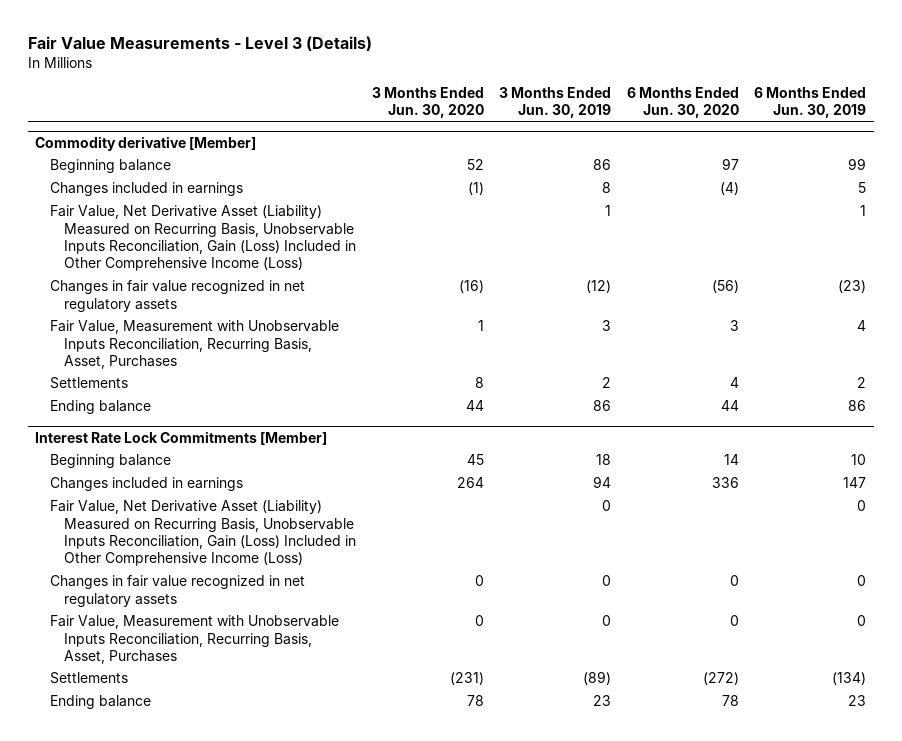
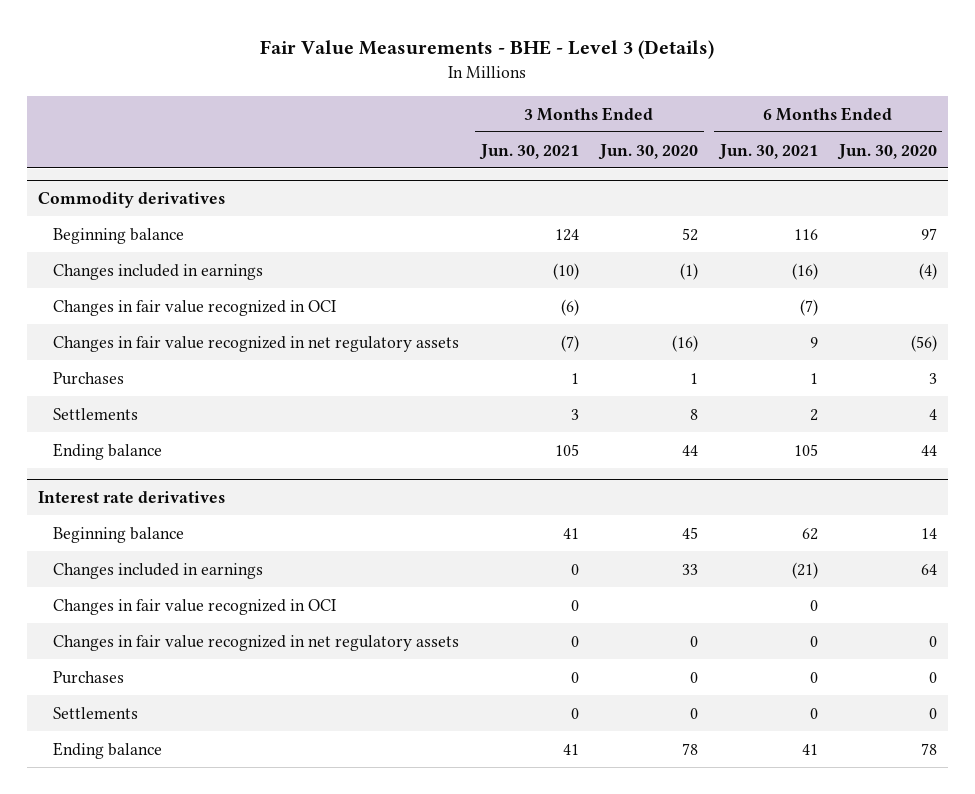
- Fair Value Measurements - Level 3 (Details)
+ Fair Value Measurements - BHE - Level 3 (Details)
- | 3 Months Ended Jun. 30, 2020 | 3 Months Ended Jun. 30, 2019 | 6 Months Ended Jun. 30, 2020 | 6 Months Ended Jun. 30, 2019
+ | 3 Months Ended Jun. 30, 2021 | 3 Months Ended Jun. 30, 2020 | 6 Months Ended Jun. 30, 2021 | 6 Months Ended Jun. 30, 2020
- Commodity derivative [Member]
+ Commodity derivatives
- Fair Value, Net Derivative Asset (Liability) Measured on Recurring Basis, Unobservable Inputs Reconciliation, Gain (Loss) Included in Other Comprehensive Income (Loss) | | 1 | | 1
+ Changes in fair value recognized in OCI | (6) | | (7) |
- Fair Value, Measurement with Unobservable Inputs Reconciliation, Recurring Basis, Asset, Purchases | 1 | 3 | 3 | 4
+ Purchases | 1 | 1 | 1 | 3
- Interest Rate Lock Commitments [Member]
+ Interest rate derivatives
- Changes included in earnings | 264 | 94 | 336 | 147
- Fair Value, Net Derivative Asset (Liability) Measured on Recurring Basis, Unobservable Inputs Reconciliation, Gain (Loss) Included in Other Comprehensive Income (Loss) | | 0 | | 0
+ Changes included in earnings | 0 | 33 | (21) | 64
+ Changes in fair value recognized in OCI | 0 | | 0 |
- Fair Value, Measurement with Unobservable Inputs Reconciliation, Recurring Basis, Asset, Purchases | 0 | 0 | 0 | 0
- Settlements | (231) | (89) | (272) | (134)
+ Purchases | 0 | 0 | 0 | 0
+ Settlements | 0 | 0 | 0 | 0

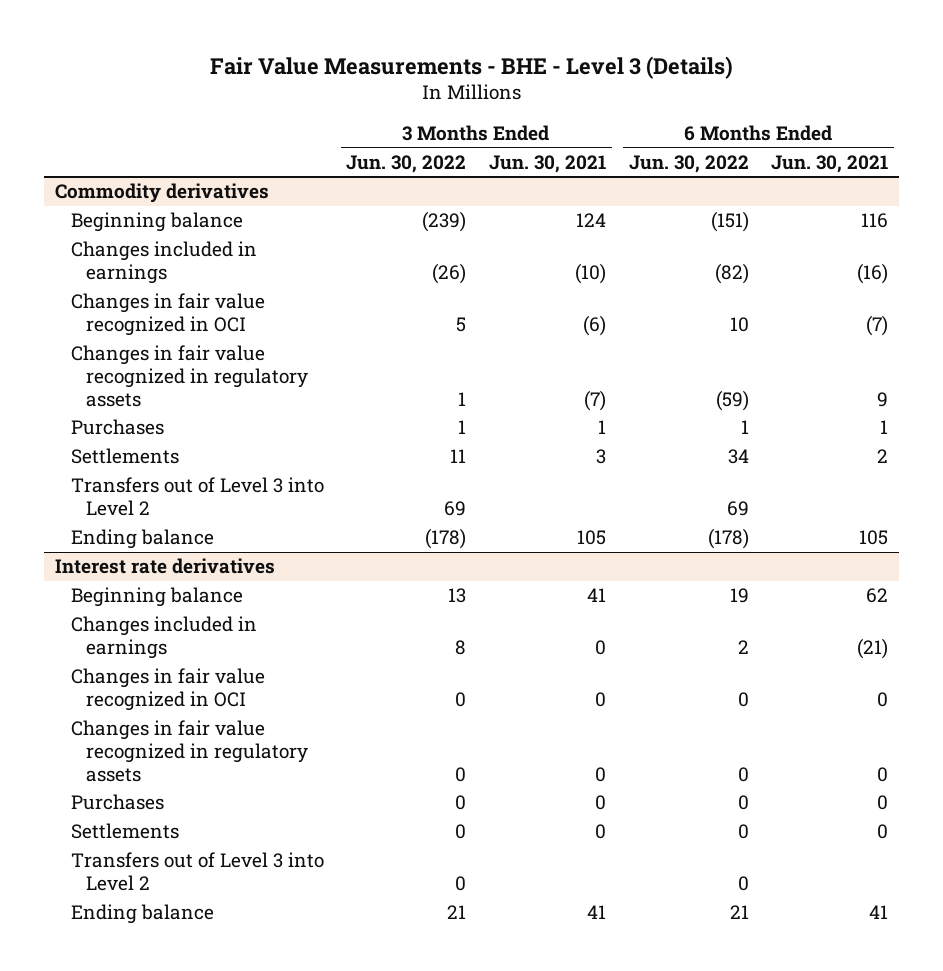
- | 3 Months Ended Jun. 30, 2021 | 3 Months Ended Jun. 30, 2020 | 6 Months Ended Jun. 30, 2021 | 6 Months Ended Jun. 30, 2020
+ | 3 Months Ended Jun. 30, 2022 | 3 Months Ended Jun. 30, 2021 | 6 Months Ended Jun. 30, 2022 | 6 Months Ended Jun. 30, 2021
@ Commodity derivatives
- Changes in fair value recognized in net regulatory assets | (7) | (16) | 9 | (56)
+ Changes in fair value recognized in regulatory assets | 1 | (7) | (59) | 9
+ Transfers out of Level 3 into Level 2 | 69 | | 69 |
@ Interest rate derivatives
- Changes in fair value recognized in net regulatory assets | 0 | 0 | 0 | 0
+ Changes in fair value recognized in regulatory assets | 0 | 0 | 0 | 0
+ Transfers out of Level 3 into Level 2 | 0 | | 0 |

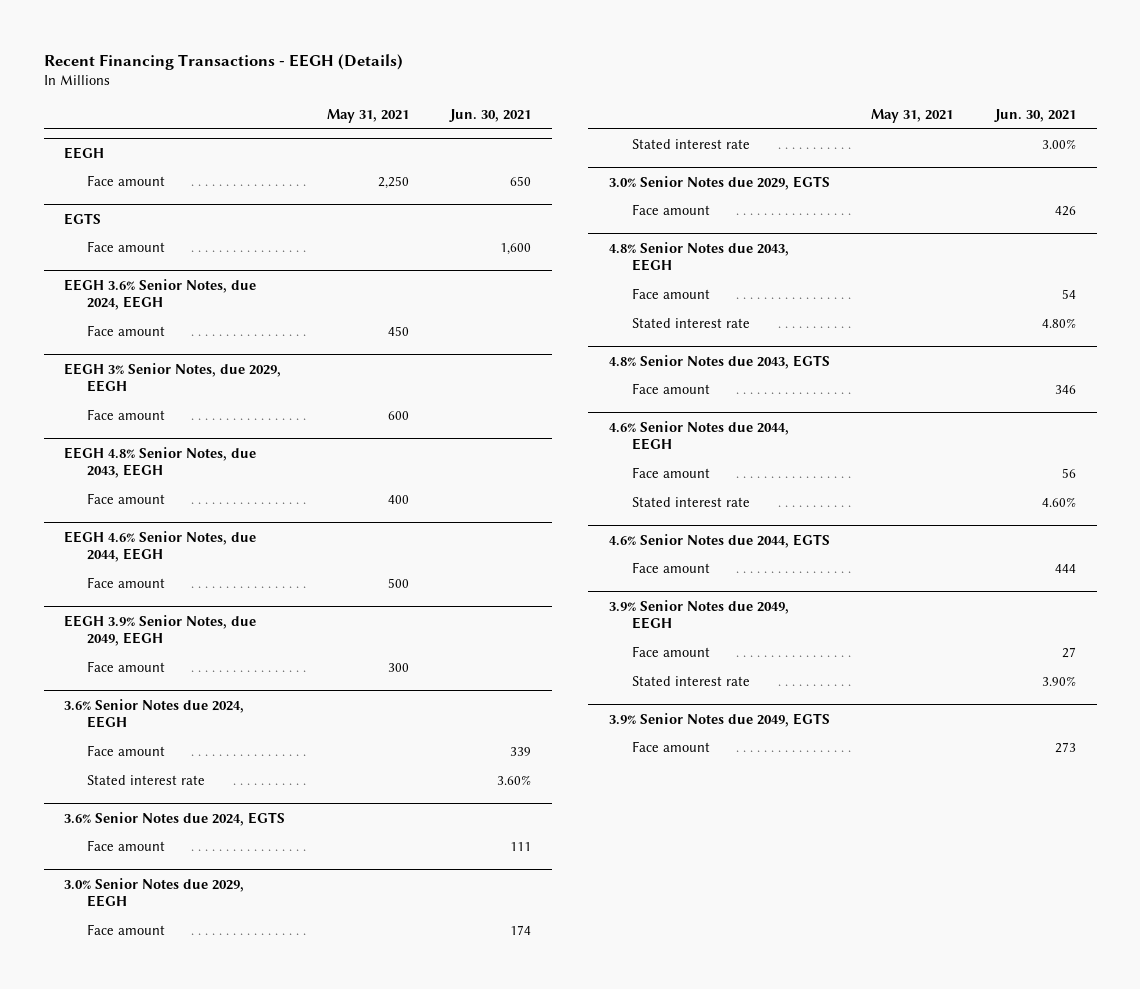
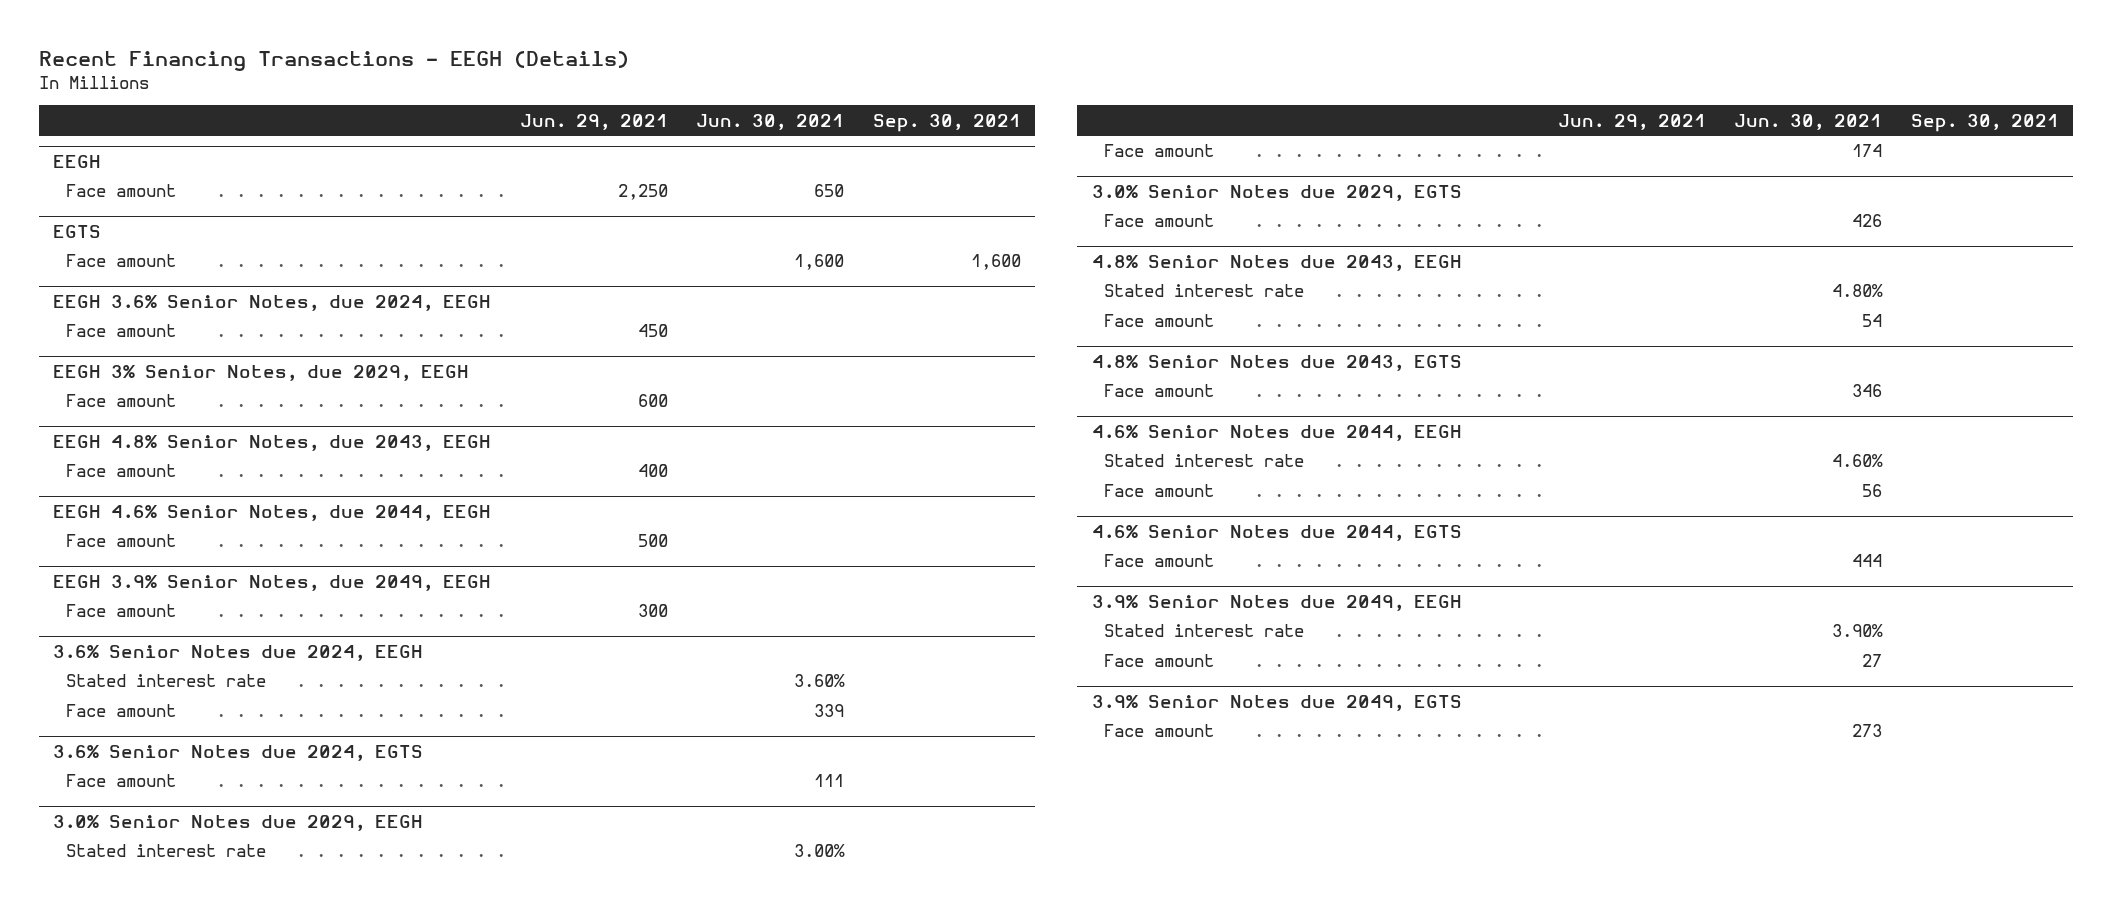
- | May 31, 2021 | Jun. 30, 2021
+ | Jun. 29, 2021 | Jun. 30, 2021 | Sep. 30, 2021
@ 3.6% Senior Notes due 2024, EEGH
moved down: Face amount | | 339 |
@ 3.0% Senior Notes due 2029, EEGH
moved down: Face amount | | 174 |
@ 4.8% Senior Notes due 2043, EEGH
moved down: Face amount | | 54 |
@ 4.6% Senior Notes due 2044, EEGH
moved down: Face amount | | 56 |
@ 3.9% Senior Notes due 2049, EEGH
moved down: Face amount | | 27 |

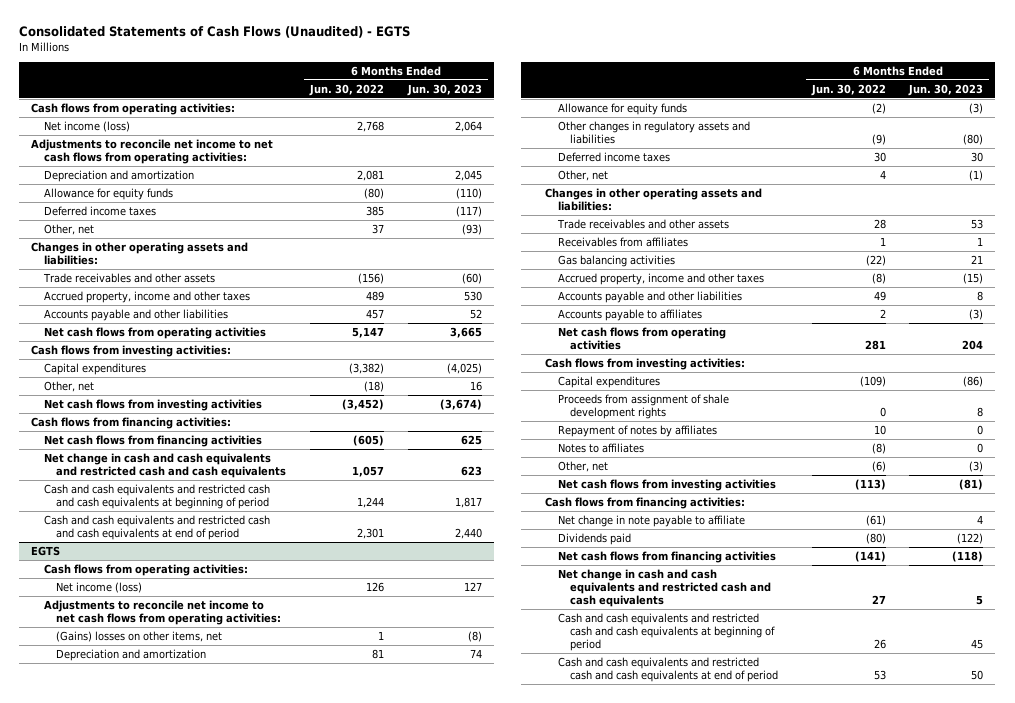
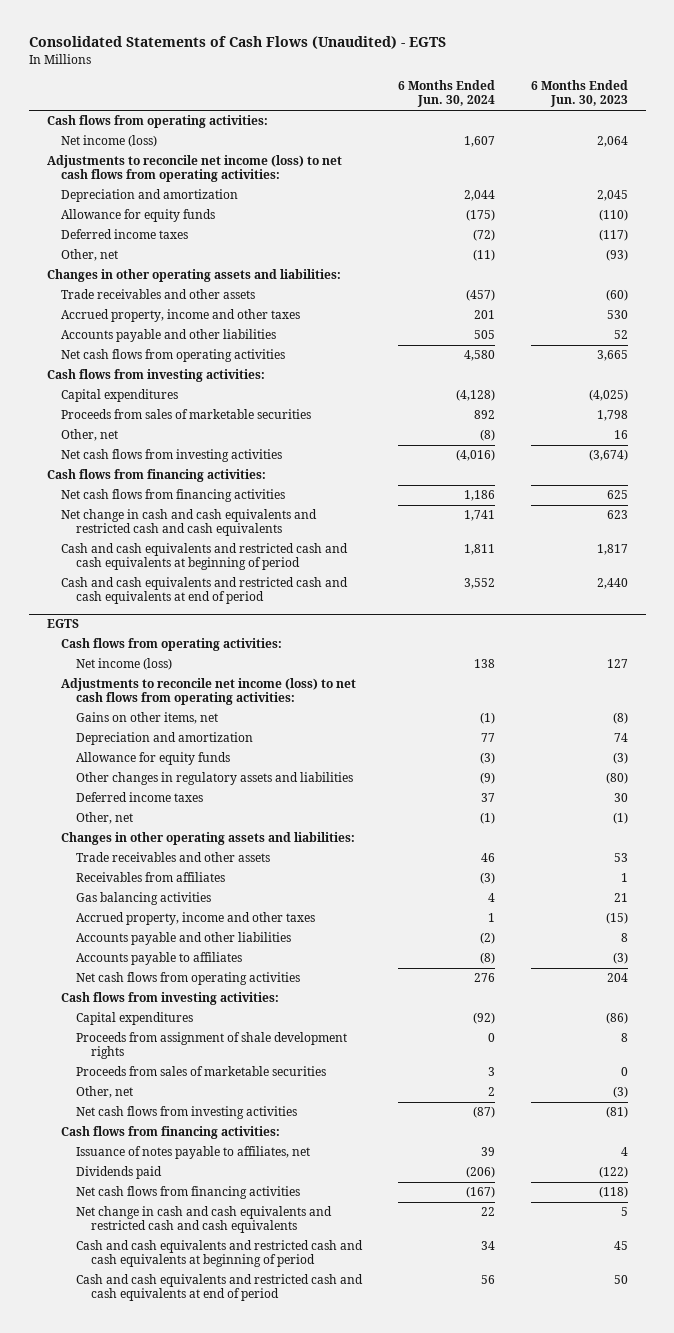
- | 6 Months Ended Jun. 30, 2022 | 6 Months Ended Jun. 30, 2023
+ | 6 Months Ended Jun. 30, 2024 | 6 Months Ended Jun. 30, 2023
- Adjustments to reconcile net income to net cash flows from operating activities:
+ Adjustments to reconcile net income (loss) to net cash flows from operating activities:
+ Proceeds from sales of marketable securities | 892 | 1,798
@ EGTS
- Adjustments to reconcile net income to net cash flows from operating activities:
- (Gains) losses on other items, net | 1 | (8)
+ Adjustments to reconcile net income (loss) to net cash flows from operating activities:
+ Gains on other items, net | (1) | (8)
- Repayment of notes by affiliates | 10 | 0
- Notes to affiliates | (8) | 0
+ Proceeds from sales of marketable securities | 3 | 0
- Net change in note payable to affiliate | (61) | 4
+ Issuance of notes payable to affiliates, net | 39 | 4

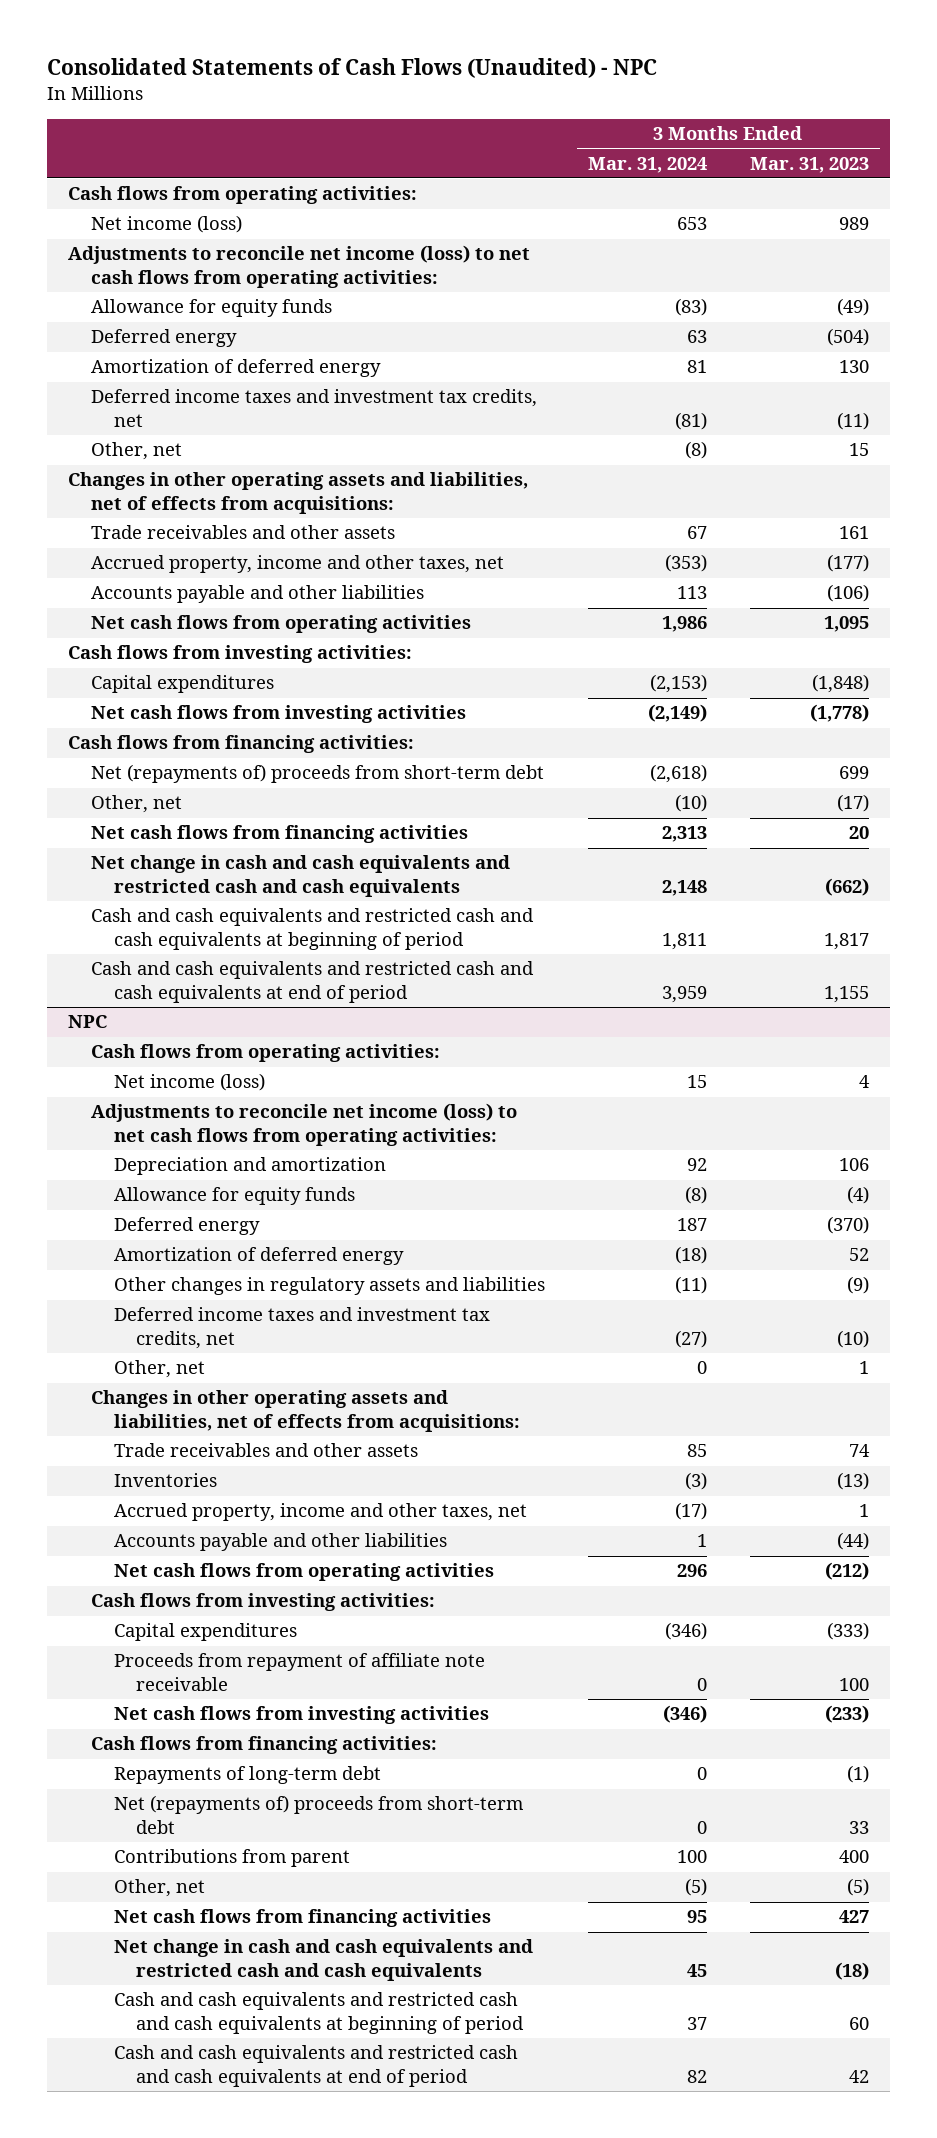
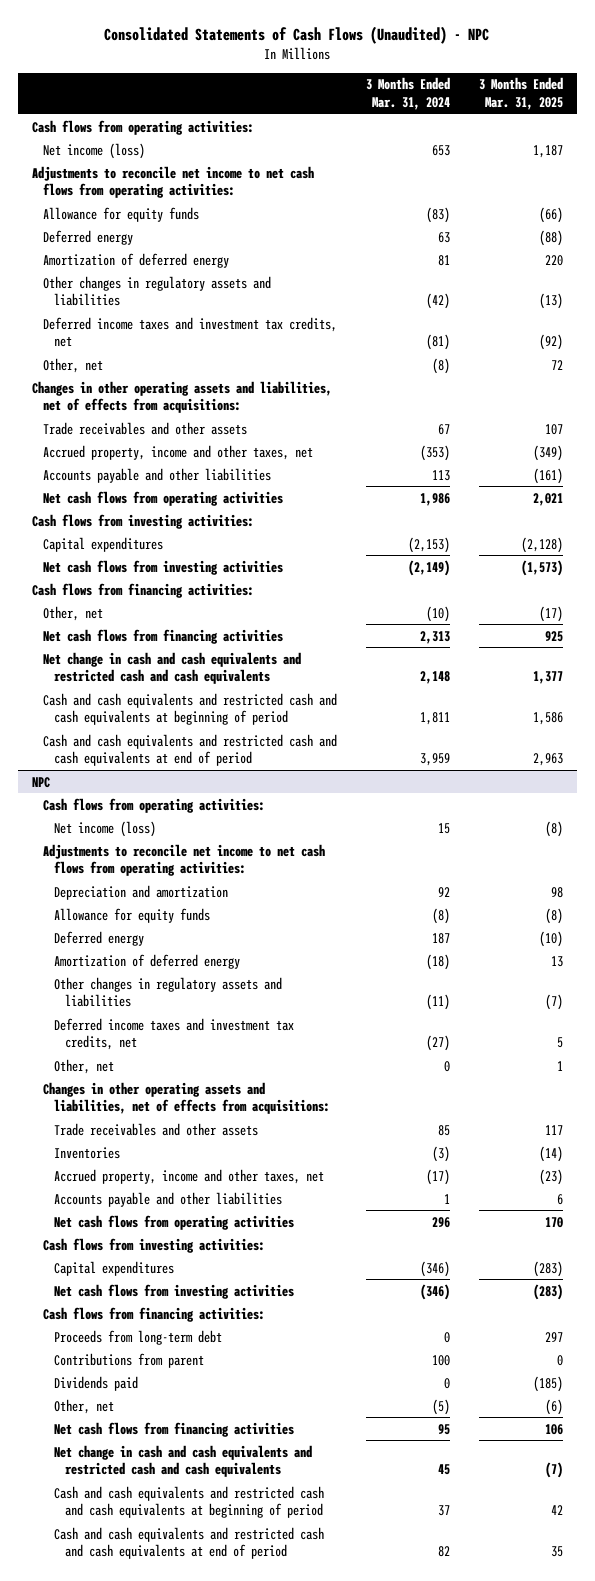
- | 3 Months Ended Mar. 31, 2024 | 3 Months Ended Mar. 31, 2023
+ | 3 Months Ended Mar. 31, 2024 | 3 Months Ended Mar. 31, 2025
- Adjustments to reconcile net income (loss) to net cash flows from operating activities:
+ Adjustments to reconcile net income to net cash flows from operating activities:
+ Other changes in regulatory assets and liabilities | (42) | (13)
- Net (repayments of) proceeds from short-term debt | (2,618) | 699
@ NPC
- Adjustments to reconcile net income (loss) to net cash flows from operating activities:
+ Adjustments to reconcile net income to net cash flows from operating activities:
- Proceeds from repayment of affiliate note receivable | 0 | 100
- Repayments of long-term debt | 0 | (1)
- Net (repayments of) proceeds from short-term debt | 0 | 33
+ Proceeds from long-term debt | 0 | 297
+ Dividends paid | 0 | (185)

